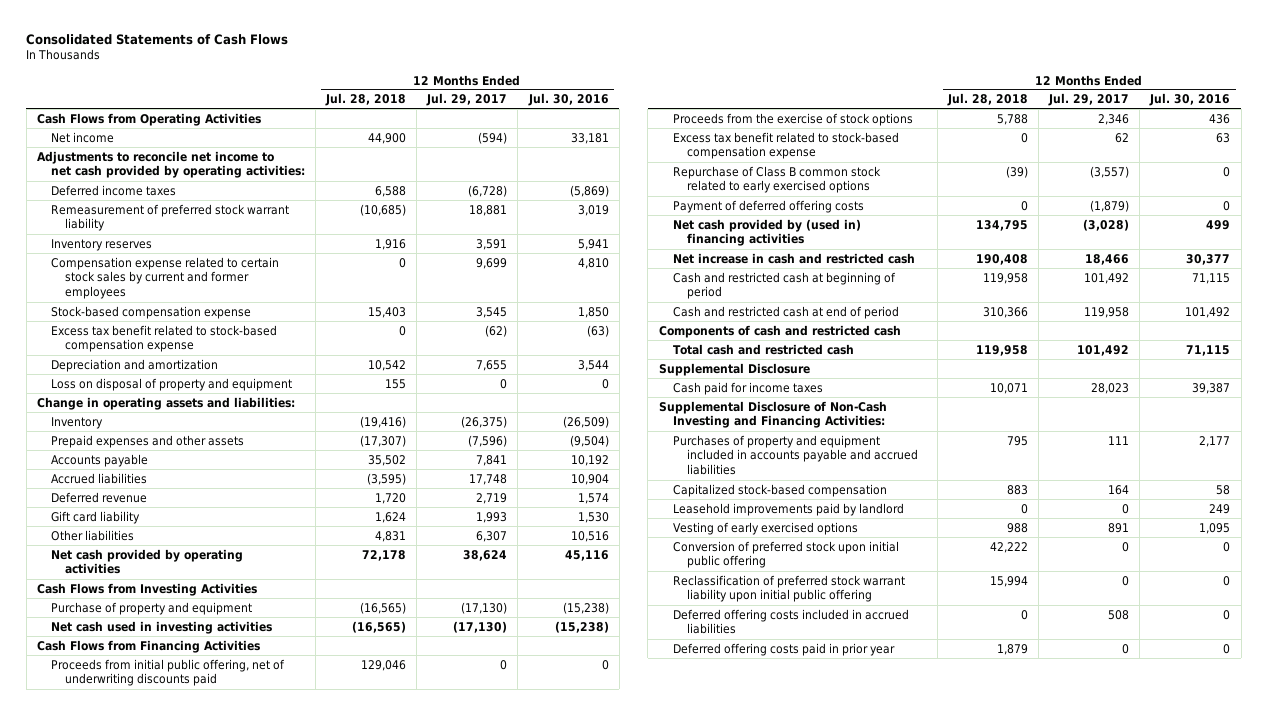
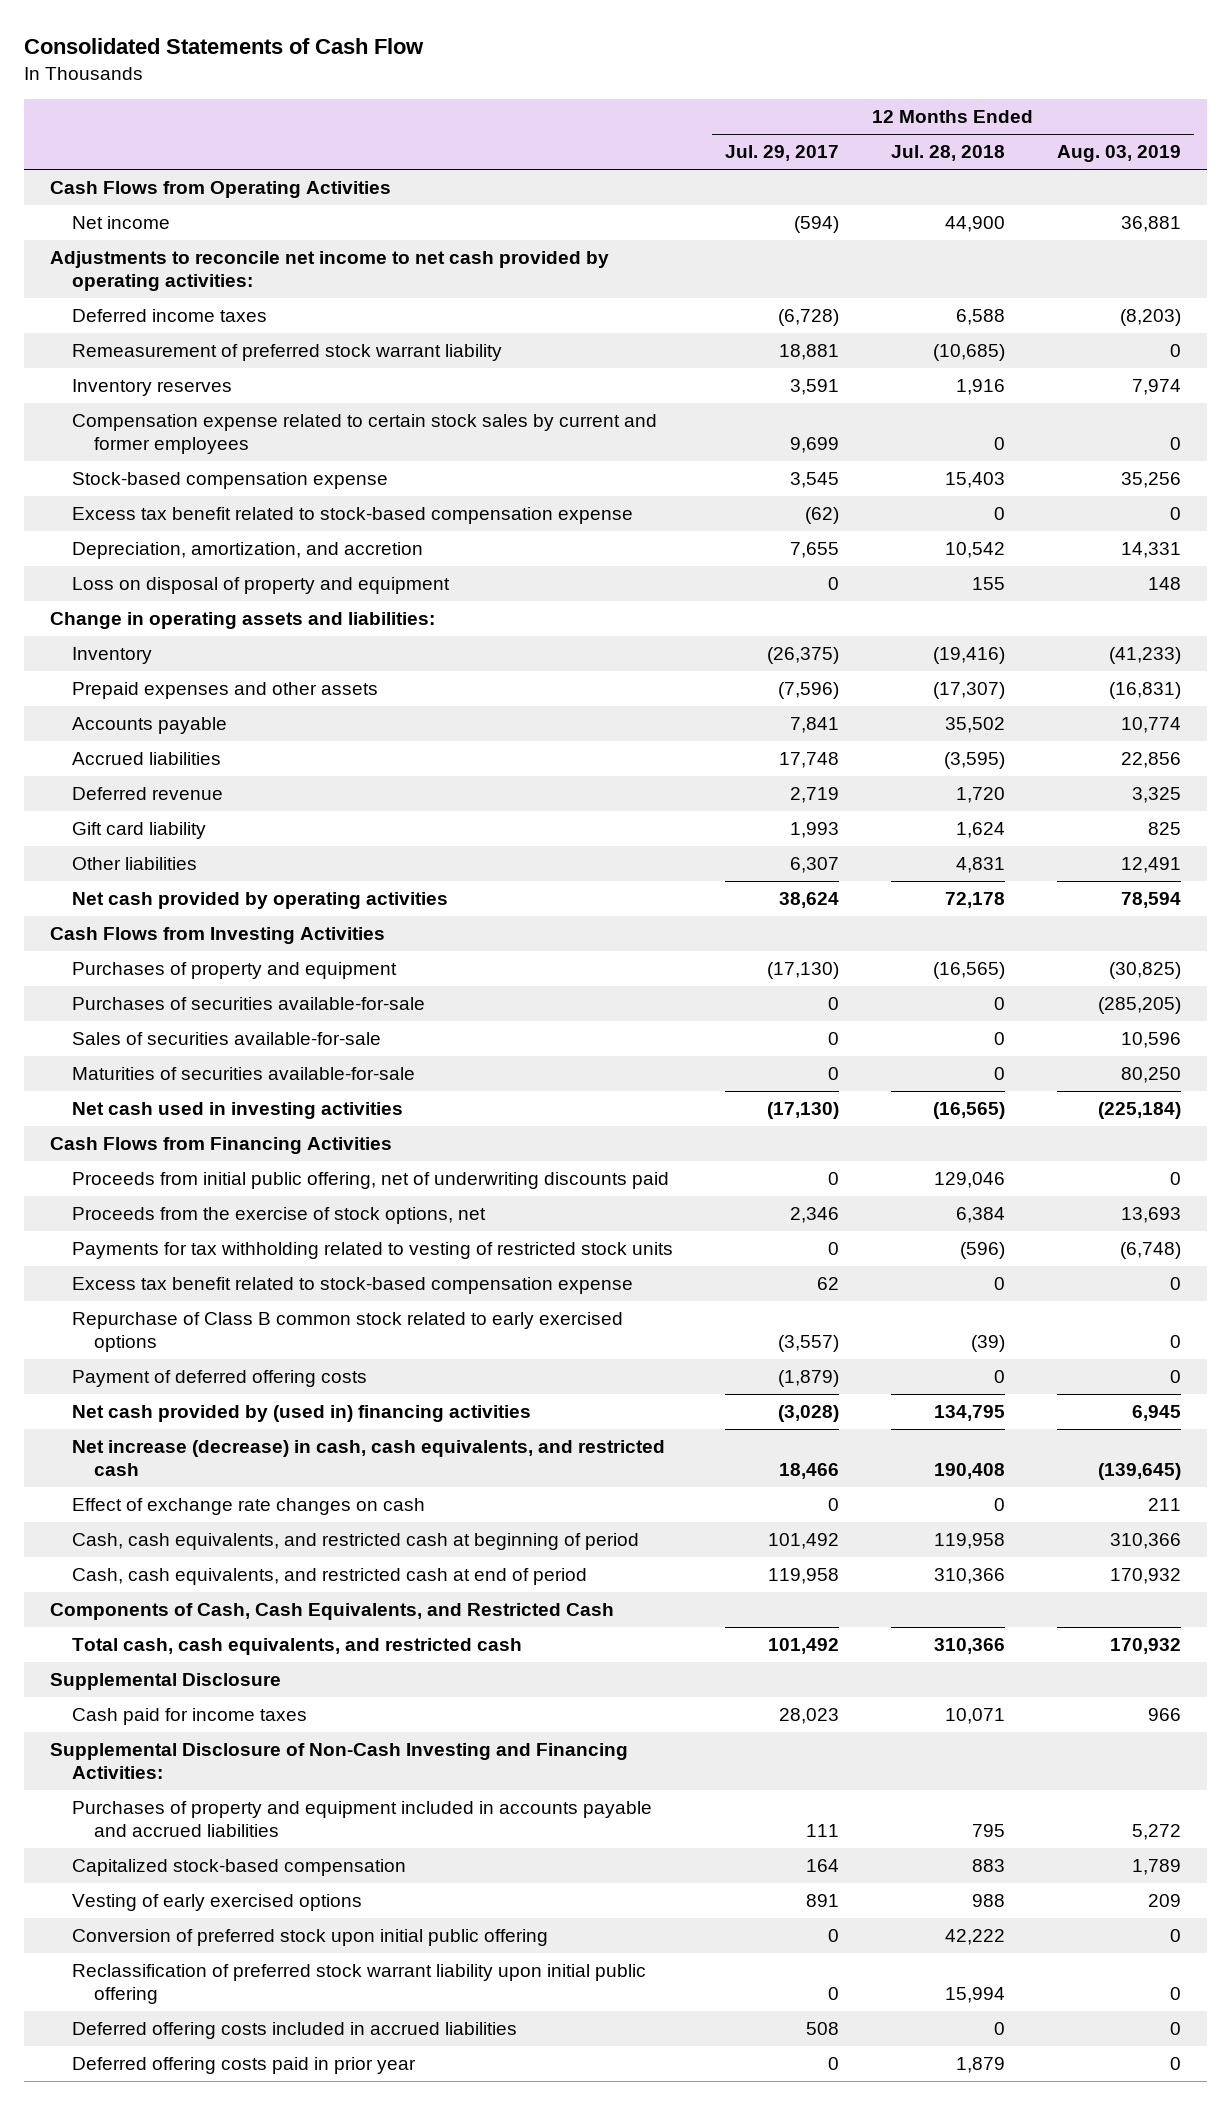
- Consolidated Statements of Cash Flows
+ Consolidated Statements of Cash Flow
- | 12 Months Ended Jul. 28, 2018 | 12 Months Ended Jul. 29, 2017 | 12 Months Ended Jul. 30, 2016
+ | 12 Months Ended Jul. 29, 2017 | 12 Months Ended Jul. 28, 2018 | 12 Months Ended Aug. 03, 2019
- Depreciation and amortization | 10,542 | 7,655 | 3,544
+ Depreciation, amortization, and accretion | 7,655 | 10,542 | 14,331
- Purchase of property and equipment | (16,565) | (17,130) | (15,238)
+ Purchases of property and equipment | (17,130) | (16,565) | (30,825)
+ Purchases of securities available-for-sale | 0 | 0 | (285,205)
+ Sales of securities available-for-sale | 0 | 0 | 10,596
+ Maturities of securities available-for-sale | 0 | 0 | 80,250
- Proceeds from the exercise of stock options | 5,788 | 2,346 | 436
+ Proceeds from the exercise of stock options, net | 2,346 | 6,384 | 13,693
+ Payments for tax withholding related to vesting of restricted stock units | 0 | (596) | (6,748)
- Net increase in cash and restricted cash | 190,408 | 18,466 | 30,377
- Cash and restricted cash at beginning of period | 119,958 | 101,492 | 71,115
- Cash and restricted cash at end of period | 310,366 | 119,958 | 101,492
- Components of cash and restricted cash
- Total cash and restricted cash | 119,958 | 101,492 | 71,115
+ Net increase (decrease) in cash, cash equivalents, and restricted cash | 18,466 | 190,408 | (139,645)
+ Effect of exchange rate changes on cash | 0 | 0 | 211
+ Cash, cash equivalents, and restricted cash at beginning of period | 101,492 | 119,958 | 310,366
+ Cash, cash equivalents, and restricted cash at end of period | 119,958 | 310,366 | 170,932
+ Components of Cash, Cash Equivalents, and Restricted Cash
+ Total cash, cash equivalents, and restricted cash | 101,492 | 310,366 | 170,932
- Leasehold improvements paid by landlord | 0 | 0 | 249

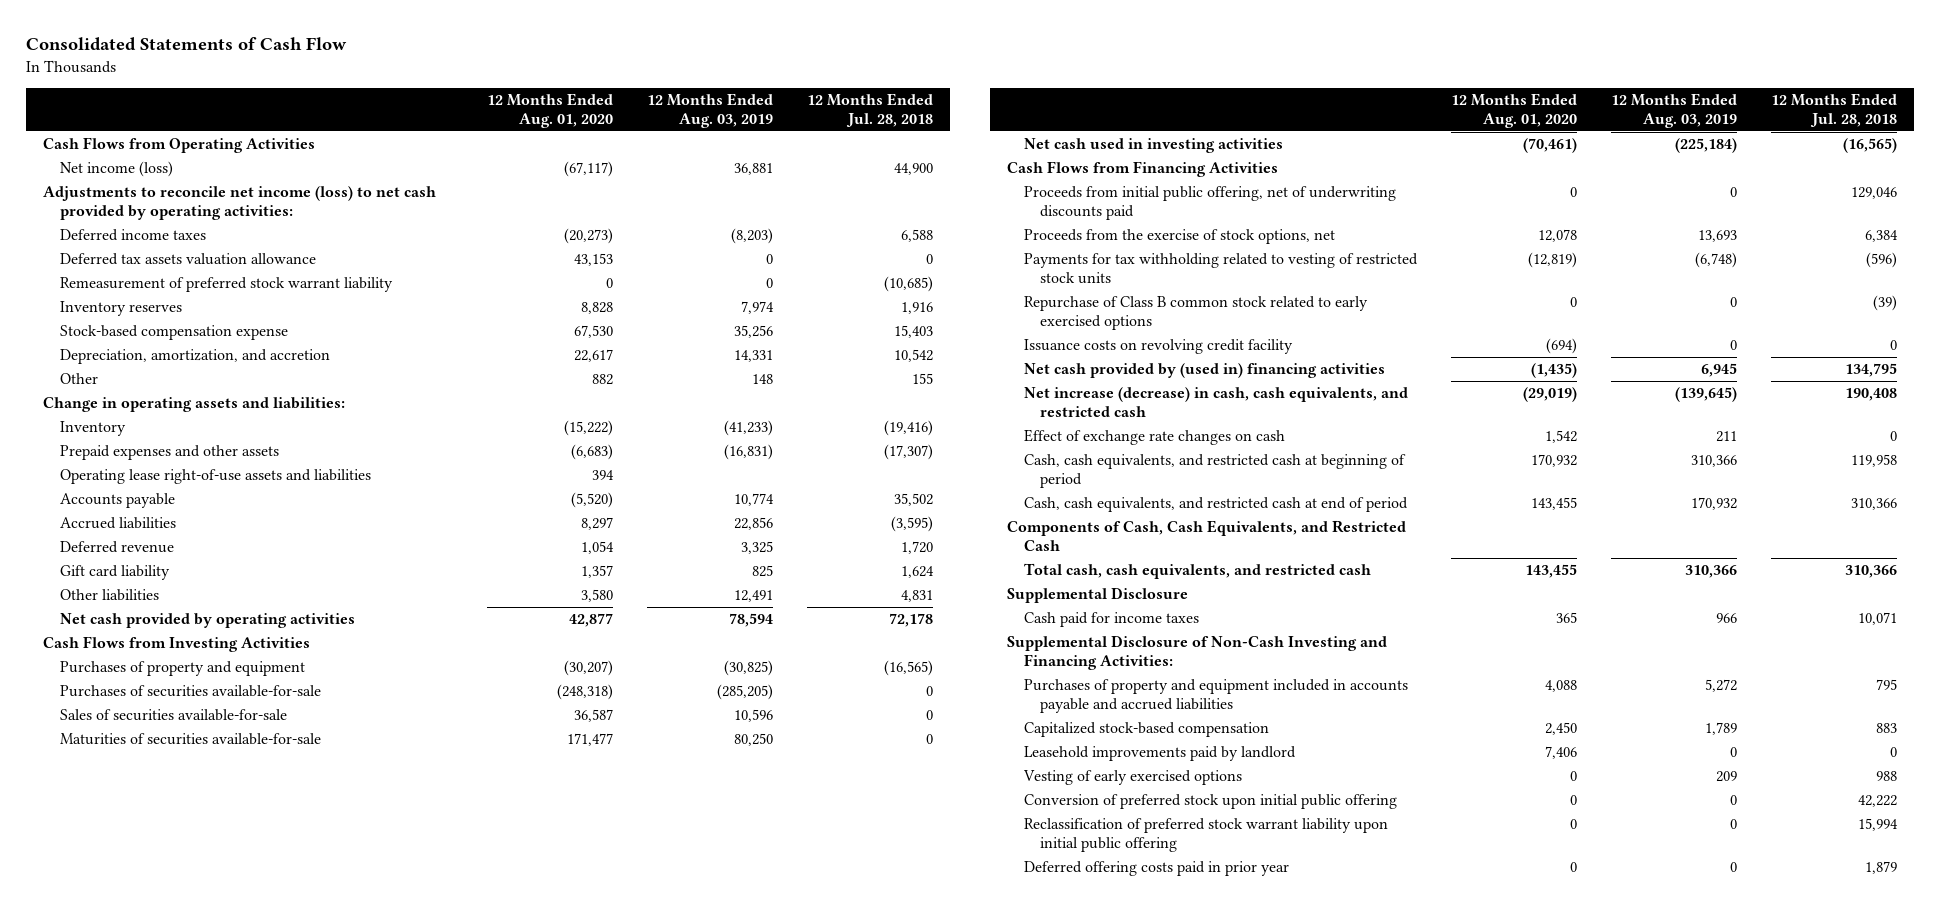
- | 12 Months Ended Jul. 29, 2017 | 12 Months Ended Jul. 28, 2018 | 12 Months Ended Aug. 03, 2019
+ | 12 Months Ended Aug. 01, 2020 | 12 Months Ended Aug. 03, 2019 | 12 Months Ended Jul. 28, 2018
- Net income | (594) | 44,900 | 36,881
- Adjustments to reconcile net income to net cash provided by operating activities:
+ Net income (loss) | (67,117) | 36,881 | 44,900
+ Adjustments to reconcile net income (loss) to net cash provided by operating activities:
+ Deferred tax assets valuation allowance | 43,153 | 0 | 0
- Compensation expense related to certain stock sales by current and former employees | 9,699 | 0 | 0
- Excess tax benefit related to stock-based compensation expense | (62) | 0 | 0
- Loss on disposal of property and equipment | 0 | 155 | 148
+ Other | 882 | 148 | 155
+ Operating lease right-of-use assets and liabilities | 394 | |
- Excess tax benefit related to stock-based compensation expense | 62 | 0 | 0
- Payment of deferred offering costs | (1,879) | 0 | 0
+ Issuance costs on revolving credit facility | (694) | 0 | 0
- Total cash, cash equivalents, and restricted cash | 101,492 | 310,366 | 170,932
+ Total cash, cash equivalents, and restricted cash | 143,455 | 310,366 | 310,366
+ Leasehold improvements paid by landlord | 7,406 | 0 | 0
- Deferred offering costs included in accrued liabilities | 508 | 0 | 0

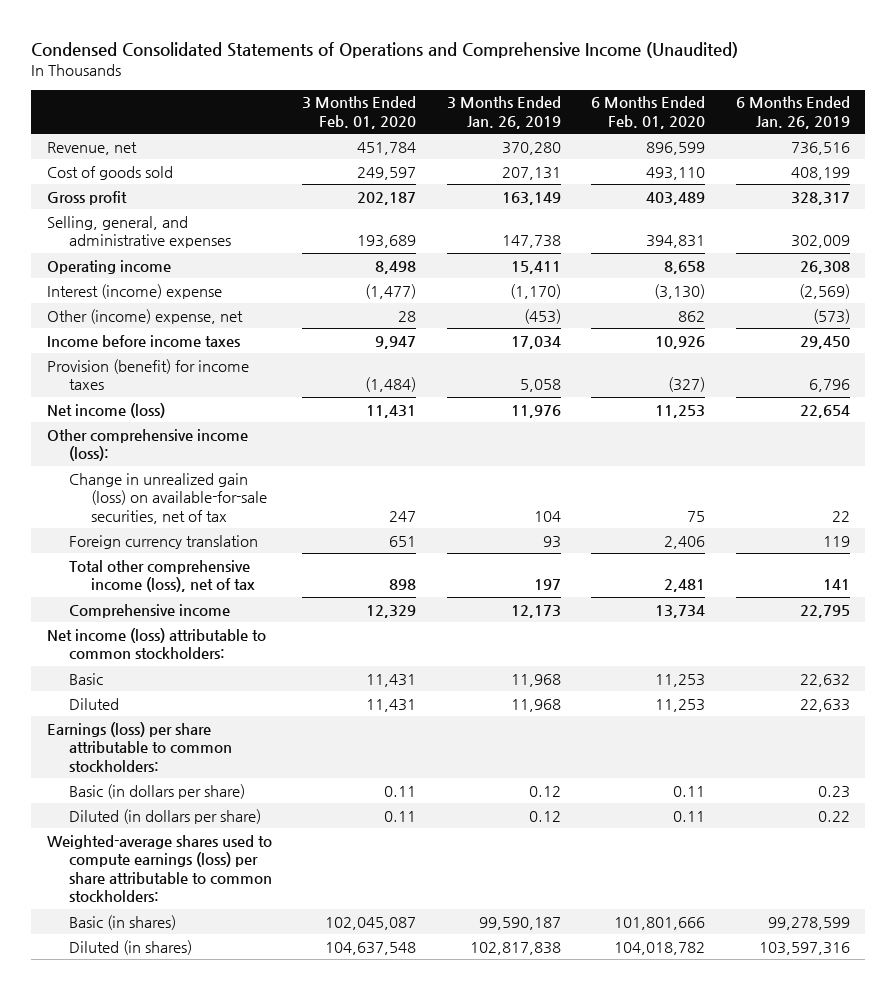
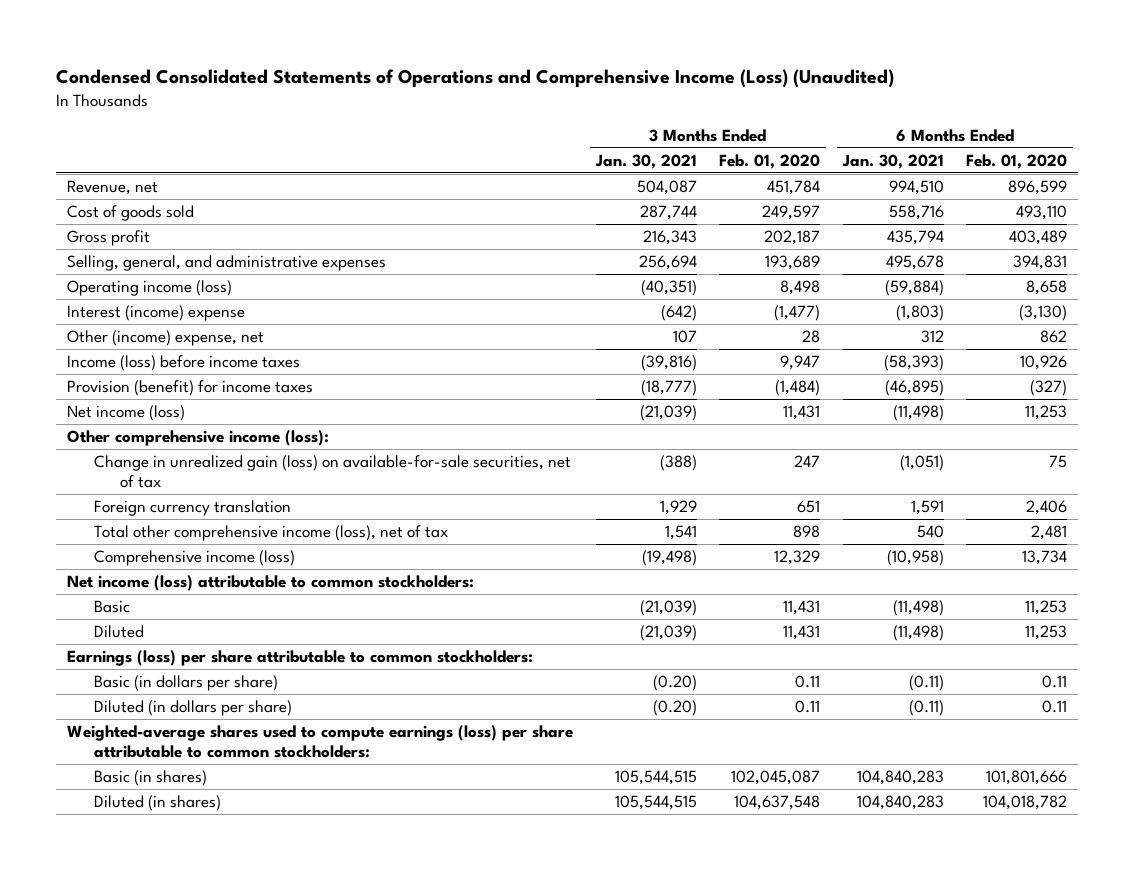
- Condensed Consolidated Statements of Operations and Comprehensive Income (Unaudited)
+ Condensed Consolidated Statements of Operations and Comprehensive Income (Loss) (Unaudited)
- | 3 Months Ended Feb. 01, 2020 | 3 Months Ended Jan. 26, 2019 | 6 Months Ended Feb. 01, 2020 | 6 Months Ended Jan. 26, 2019
+ | 3 Months Ended Jan. 30, 2021 | 3 Months Ended Feb. 01, 2020 | 6 Months Ended Jan. 30, 2021 | 6 Months Ended Feb. 01, 2020
- Operating income | 8,498 | 15,411 | 8,658 | 26,308
+ Operating income (loss) | (40,351) | 8,498 | (59,884) | 8,658
- Income before income taxes | 9,947 | 17,034 | 10,926 | 29,450
+ Income (loss) before income taxes | (39,816) | 9,947 | (58,393) | 10,926
- Comprehensive income | 12,329 | 12,173 | 13,734 | 22,795
+ Comprehensive income (loss) | (19,498) | 12,329 | (10,958) | 13,734

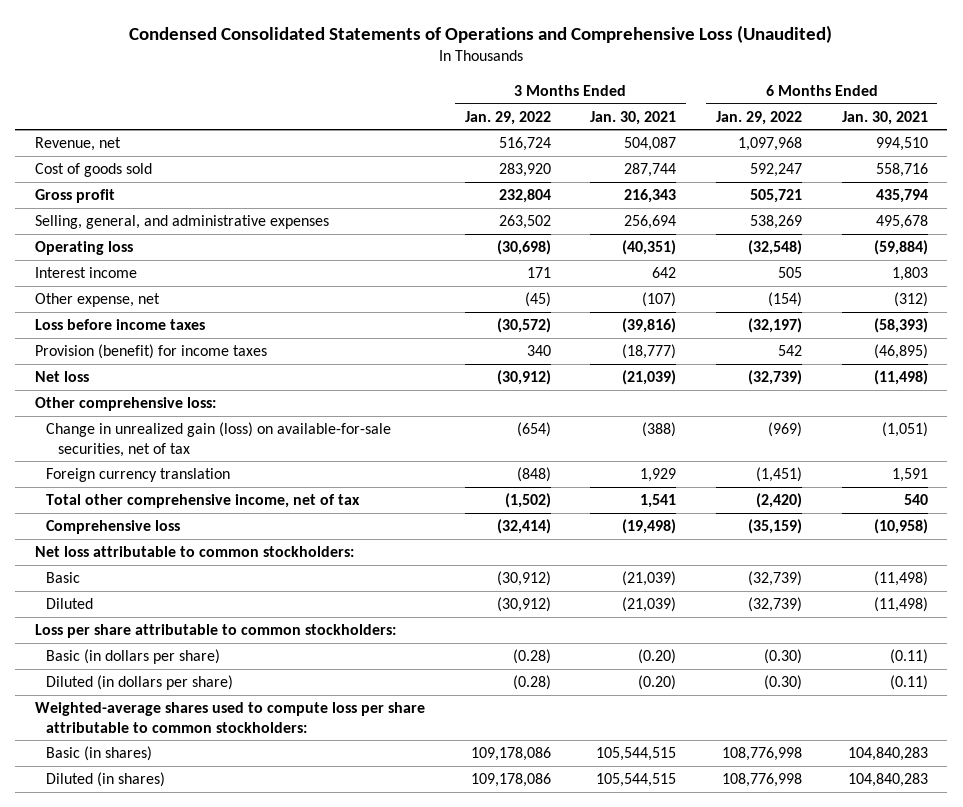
- Condensed Consolidated Statements of Operations and Comprehensive Income (Loss) (Unaudited)
+ Condensed Consolidated Statements of Operations and Comprehensive Loss (Unaudited)
- | 3 Months Ended Jan. 30, 2021 | 3 Months Ended Feb. 01, 2020 | 6 Months Ended Jan. 30, 2021 | 6 Months Ended Feb. 01, 2020
+ | 3 Months Ended Jan. 29, 2022 | 3 Months Ended Jan. 30, 2021 | 6 Months Ended Jan. 29, 2022 | 6 Months Ended Jan. 30, 2021
- Operating income (loss) | (40,351) | 8,498 | (59,884) | 8,658
- Interest (income) expense | (642) | (1,477) | (1,803) | (3,130)
- Other (income) expense, net | 107 | 28 | 312 | 862
- Income (loss) before income taxes | (39,816) | 9,947 | (58,393) | 10,926
+ Operating loss | (30,698) | (40,351) | (32,548) | (59,884)
+ Interest income | 171 | 642 | 505 | 1,803
+ Other expense, net | (45) | (107) | (154) | (312)
+ Loss before income taxes | (30,572) | (39,816) | (32,197) | (58,393)
- Net income (loss) | (21,039) | 11,431 | (11,498) | 11,253
- Other comprehensive income (loss):
+ Net loss | (30,912) | (21,039) | (32,739) | (11,498)
+ Other comprehensive loss:
- Total other comprehensive income (loss), net of tax | 1,541 | 898 | 540 | 2,481
- Comprehensive income (loss) | (19,498) | 12,329 | (10,958) | 13,734
- Net income (loss) attributable to common stockholders:
+ Total other comprehensive income, net of tax | (1,502) | 1,541 | (2,420) | 540
+ Comprehensive loss | (32,414) | (19,498) | (35,159) | (10,958)
+ Net loss attributable to common stockholders:
- Earnings (loss) per share attributable to common stockholders:
+ Loss per share attributable to common stockholders:
- Weighted-average shares used to compute earnings (loss) per share attributable to common stockholders:
+ Weighted-average shares used to compute loss per share attributable to common stockholders:

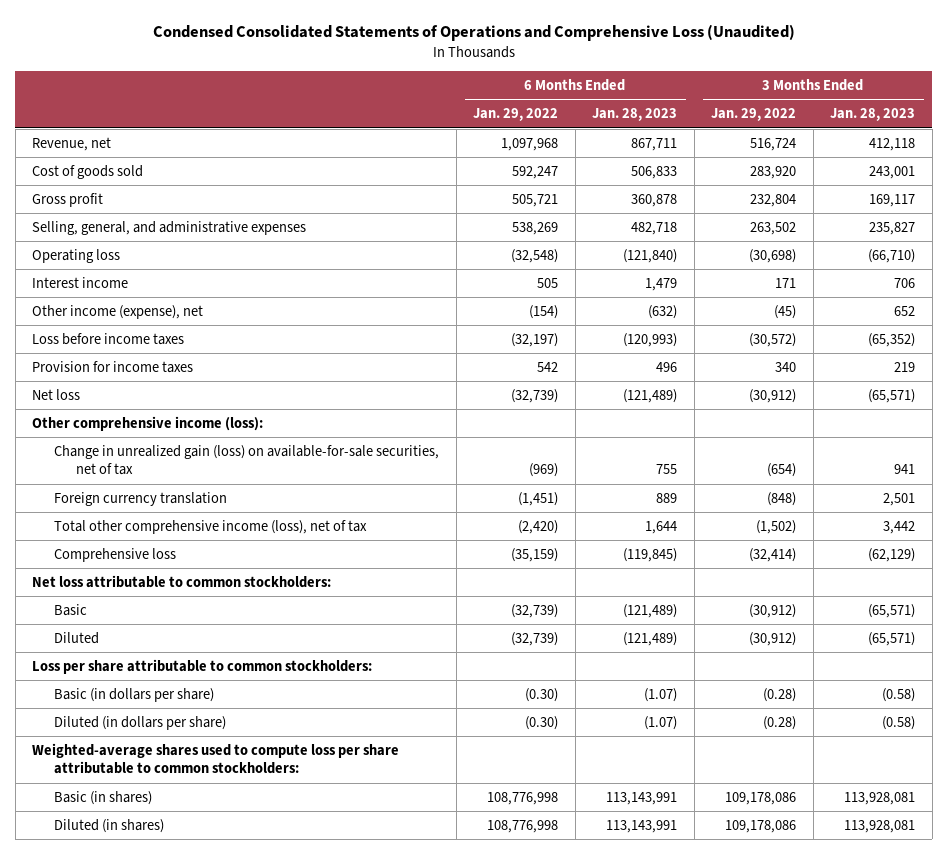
- | 3 Months Ended Jan. 29, 2022 | 3 Months Ended Jan. 30, 2021 | 6 Months Ended Jan. 29, 2022 | 6 Months Ended Jan. 30, 2021
+ | 6 Months Ended Jan. 29, 2022 | 6 Months Ended Jan. 28, 2023 | 3 Months Ended Jan. 29, 2022 | 3 Months Ended Jan. 28, 2023
- Other expense, net | (45) | (107) | (154) | (312)
+ Other income (expense), net | (154) | (632) | (45) | 652
- Provision (benefit) for income taxes | 340 | (18,777) | 542 | (46,895)
+ Provision for income taxes | 542 | 496 | 340 | 219
- Other comprehensive loss:
+ Other comprehensive income (loss):
- Total other comprehensive income, net of tax | (1,502) | 1,541 | (2,420) | 540
+ Total other comprehensive income (loss), net of tax | (2,420) | 1,644 | (1,502) | 3,442

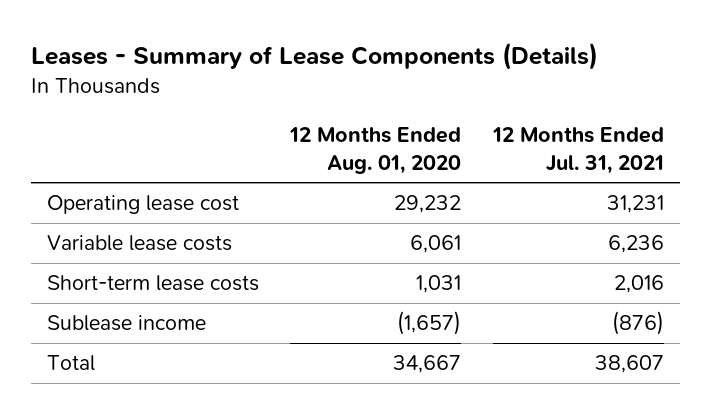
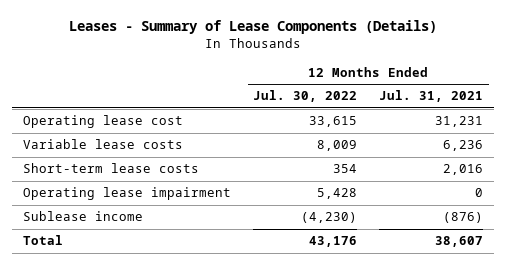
- | 12 Months Ended Aug. 01, 2020 | 12 Months Ended Jul. 31, 2021
+ | 12 Months Ended Jul. 30, 2022 | 12 Months Ended Jul. 31, 2021
+ Operating lease impairment | 5,428 | 0

